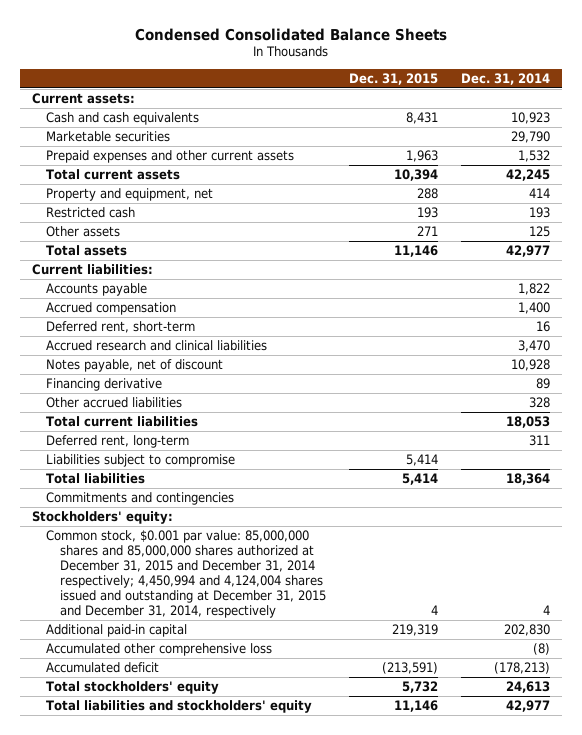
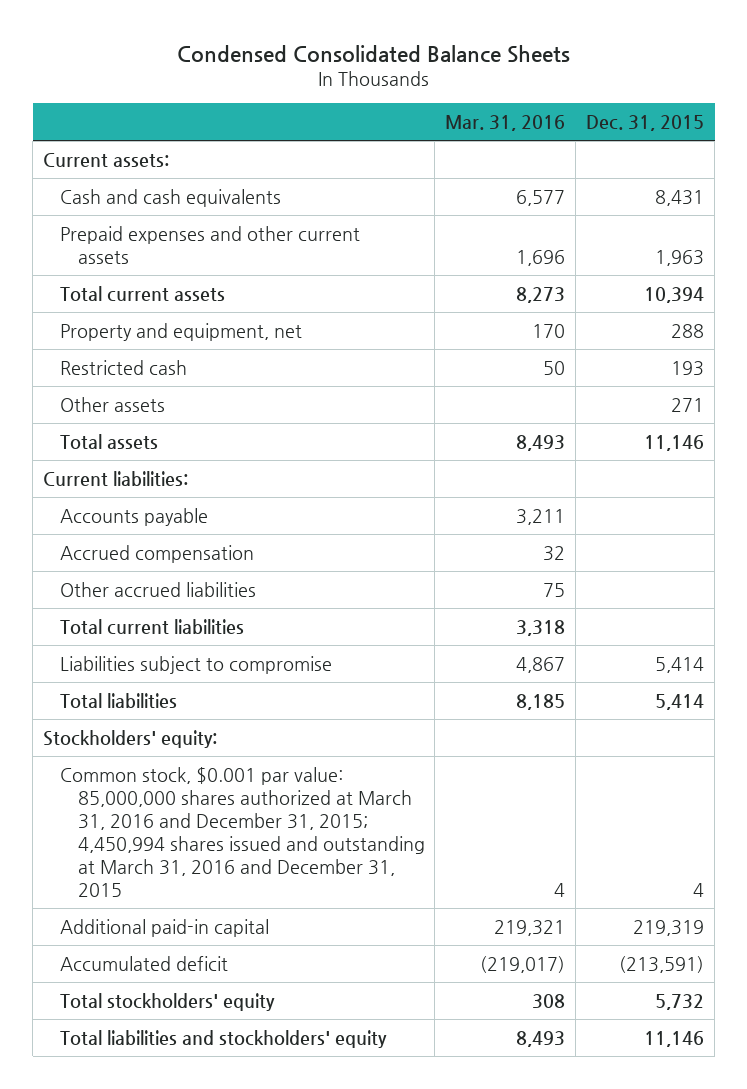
- | Dec. 31, 2015 | Dec. 31, 2014
+ | Mar. 31, 2016 | Dec. 31, 2015
- Marketable securities | | 29,790
- Deferred rent, short-term | | 16
- Accrued research and clinical liabilities | | 3,470
- Notes payable, net of discount | | 10,928
- Financing derivative | | 89
- Deferred rent, long-term | | 311
- Commitments and contingencies
- Common stock, $0.001 par value: 85,000,000 shares and 85,000,000 shares authorized at December 31, 2015 and December 31, 2014 respectively; 4,450,994 and 4,124,004 shares issued and outstanding at December 31, 2015 and December 31, 2014, respectively | 4 | 4
+ Common stock, $0.001 par value: 85,000,000 shares authorized at March 31, 2016 and December 31, 2015; 4,450,994 shares issued and outstanding at March 31, 2016 and December 31, 2015 | 4 | 4
- Accumulated other comprehensive loss | | (8)

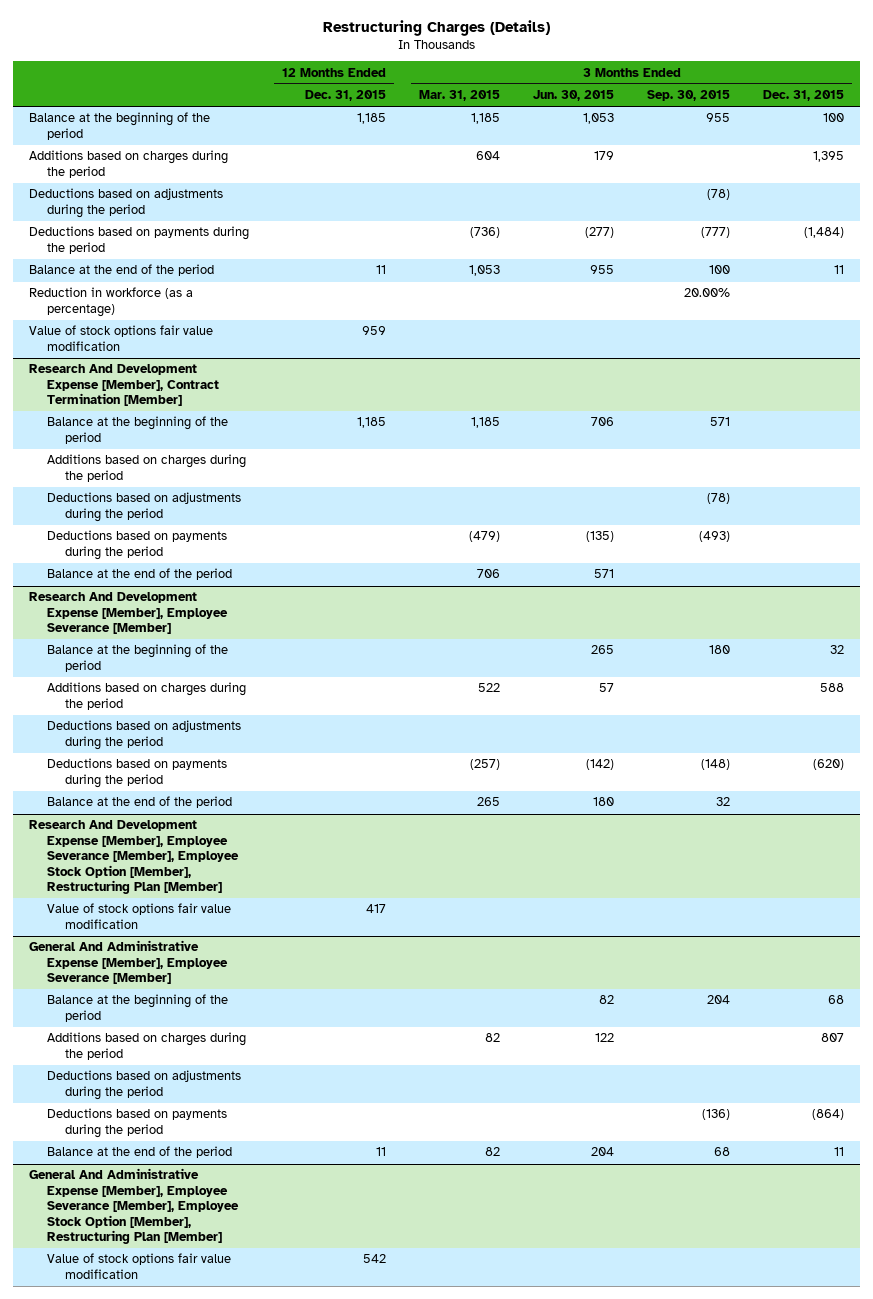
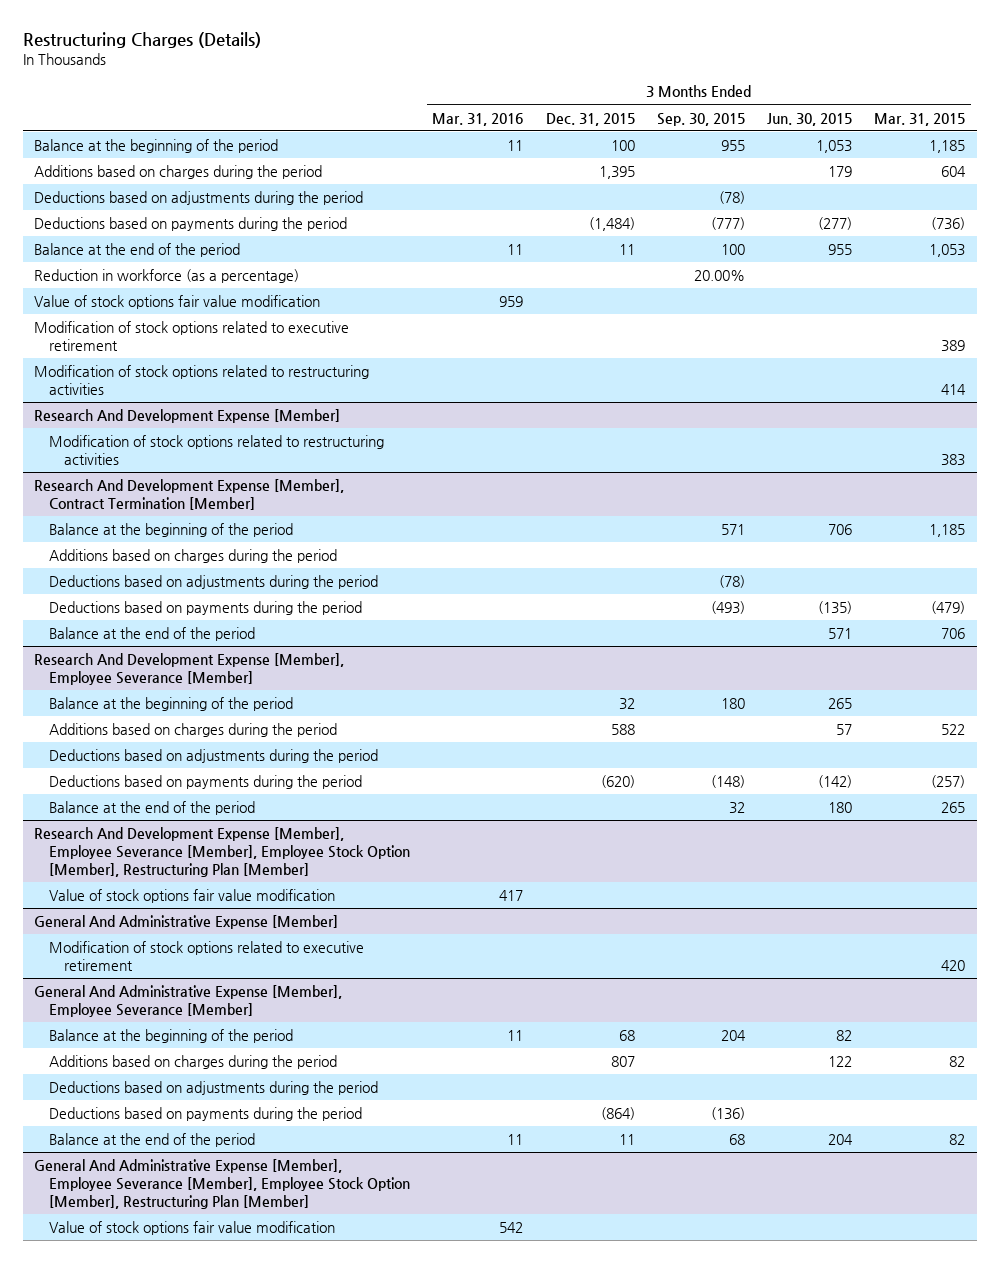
- | 12 Months Ended Dec. 31, 2015 | 3 Months Ended Mar. 31, 2015 | 3 Months Ended Jun. 30, 2015 | 3 Months Ended Sep. 30, 2015 | 3 Months Ended Dec. 31, 2015
+ | 3 Months Ended Mar. 31, 2016 | 3 Months Ended Dec. 31, 2015 | 3 Months Ended Sep. 30, 2015 | 3 Months Ended Jun. 30, 2015 | 3 Months Ended Mar. 31, 2015
+ Modification of stock options related to executive retirement | | | | | 389
+ Modification of stock options related to restructuring activities | | | | | 414
+ Research And Development Expense [Member]
+ Modification of stock options related to restructuring activities | | | | | 383
+ General And Administrative Expense [Member]
+ Modification of stock options related to executive retirement | | | | | 420

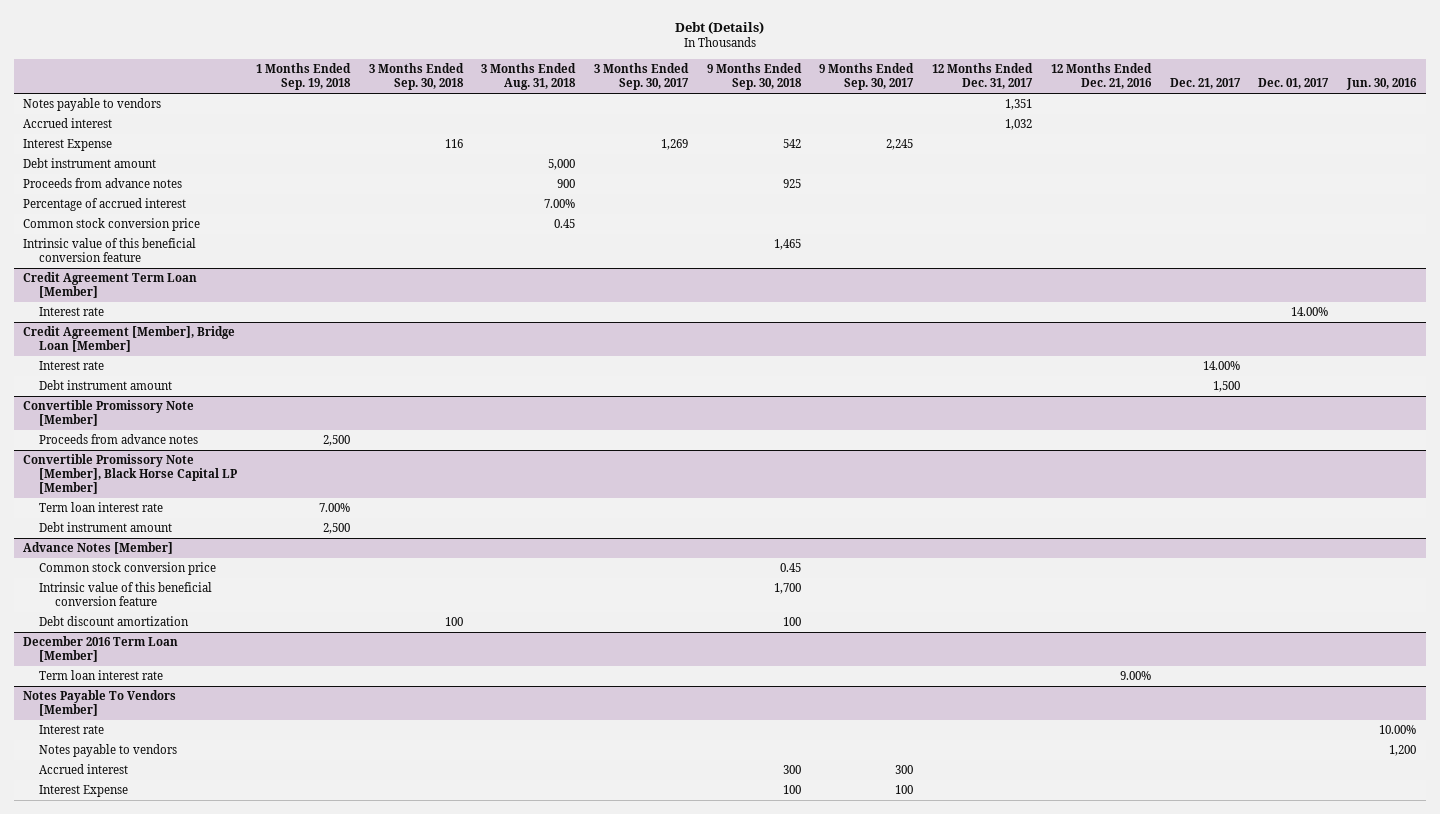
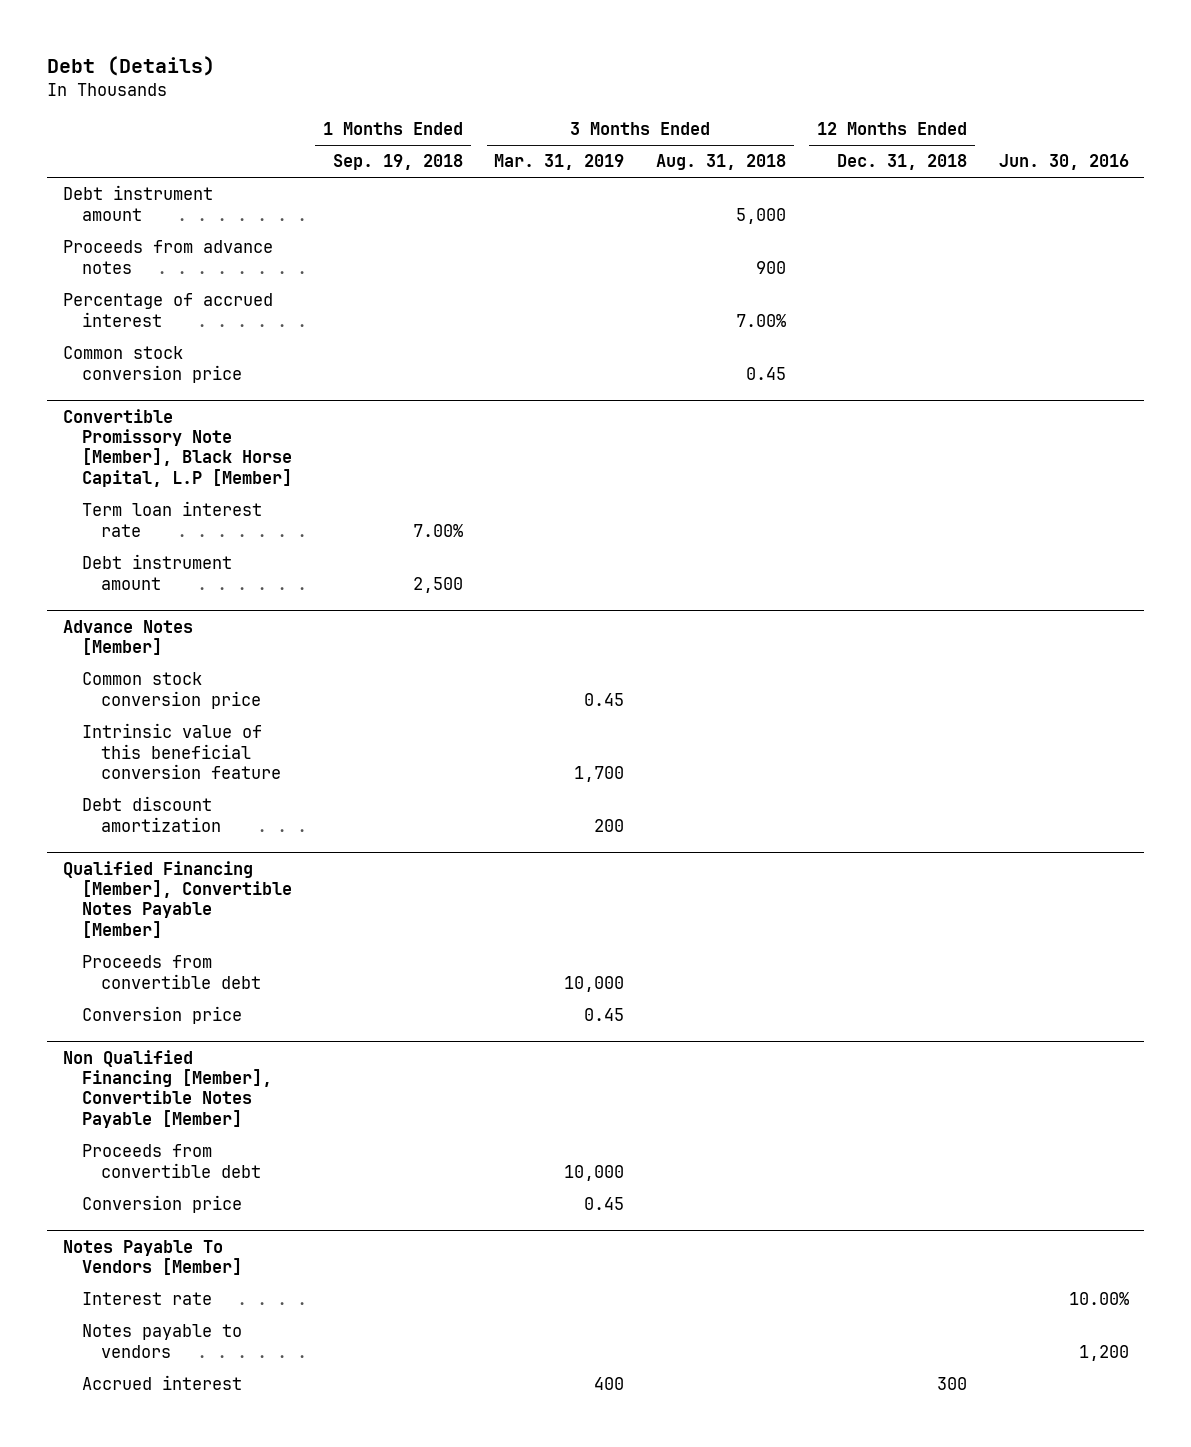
- | 1 Months Ended Sep. 19, 2018 | 3 Months Ended Sep. 30, 2018 | 3 Months Ended Aug. 31, 2018 | 3 Months Ended Sep. 30, 2017 | 9 Months Ended Sep. 30, 2018 | 9 Months Ended Sep. 30, 2017 | 12 Months Ended Dec. 31, 2017 | 12 Months Ended Dec. 21, 2016 | Dec. 21, 2017 | Dec. 01, 2017 | Jun. 30, 2016
+ | 1 Months Ended Sep. 19, 2018 | 3 Months Ended Mar. 31, 2019 | 3 Months Ended Aug. 31, 2018 | 12 Months Ended Dec. 31, 2018 | Jun. 30, 2016
- Notes payable to vendors | | | | | | | 1,351 | | | |
- Accrued interest | | | | | | | 1,032 | | | |
- Interest Expense | | 116 | | 1,269 | 542 | 2,245 | | | | |
- Intrinsic value of this beneficial conversion feature | | | | | 1,465 | | | | | |
- Credit Agreement Term Loan [Member]
- Interest rate | | | | | | | | | | 14.00% |
- Credit Agreement [Member], Bridge Loan [Member]
- Interest rate | | | | | | | | | 14.00% | |
- Debt instrument amount | | | | | | | | | 1,500 | |
- Convertible Promissory Note [Member]
- Proceeds from advance notes | 2,500 | | | | | | | | | |
- Convertible Promissory Note [Member], Black Horse Capital LP [Member]
+ Convertible Promissory Note [Member], Black Horse Capital, L.P [Member]
- December 2016 Term Loan [Member]
- Term loan interest rate | | | | | | | | 9.00% | | |
+ Qualified Financing [Member], Convertible Notes Payable [Member]
+ Proceeds from convertible debt | | 10,000 | | |
+ Conversion price | | 0.45 | | |
+ Non Qualified Financing [Member], Convertible Notes Payable [Member]
+ Proceeds from convertible debt | | 10,000 | | |
+ Conversion price | | 0.45 | | |
@ Notes Payable To Vendors [Member]
- Interest Expense | | | | | 100 | 100 | | | | |

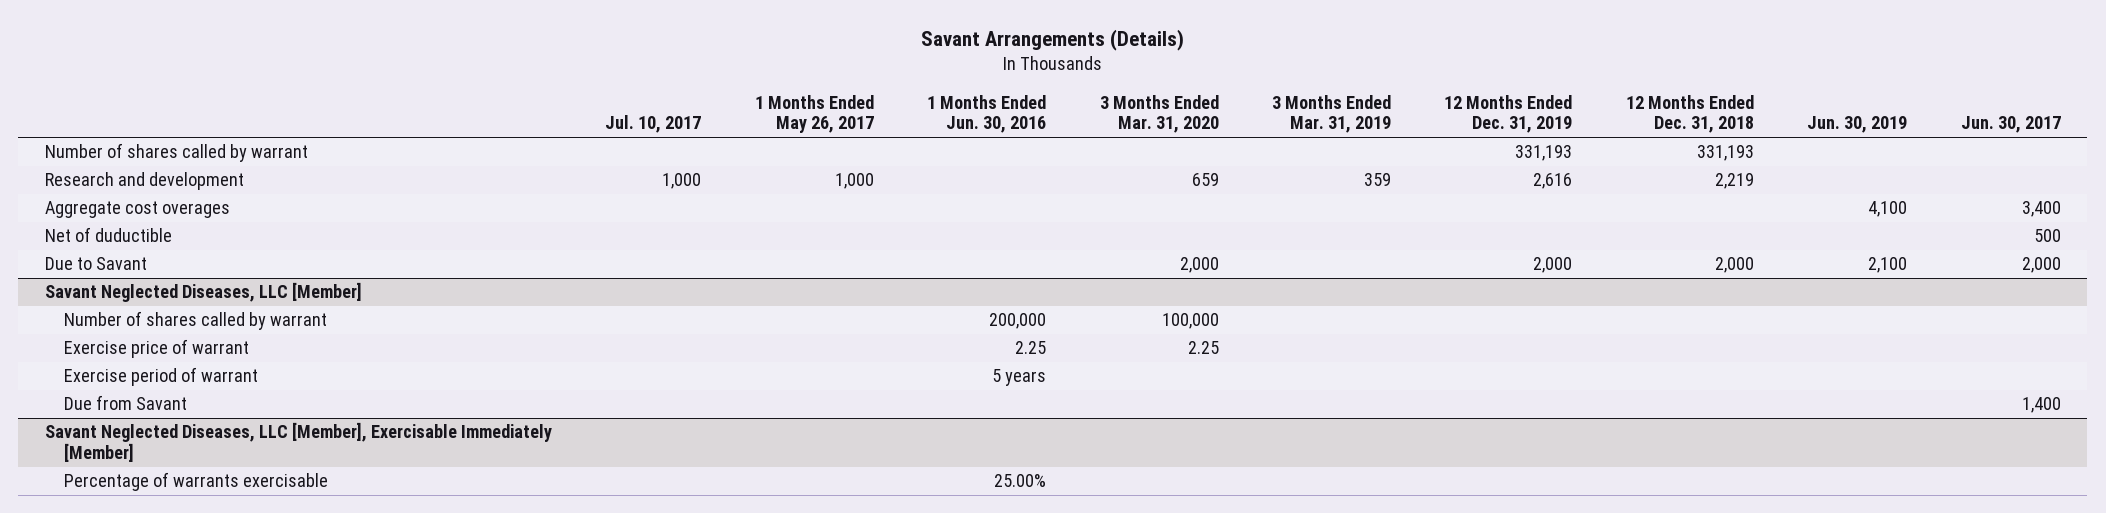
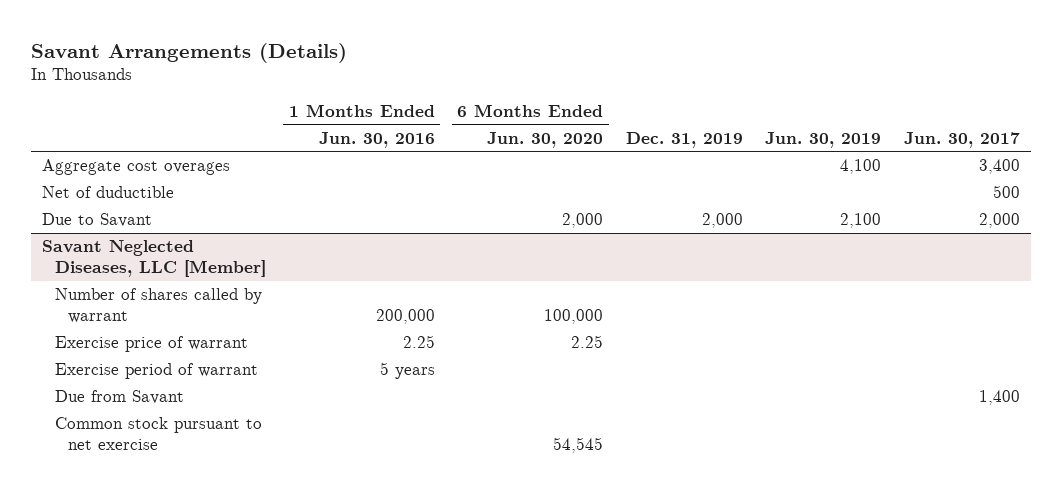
- | Jul. 10, 2017 | 1 Months Ended May 26, 2017 | 1 Months Ended Jun. 30, 2016 | 3 Months Ended Mar. 31, 2020 | 3 Months Ended Mar. 31, 2019 | 12 Months Ended Dec. 31, 2019 | 12 Months Ended Dec. 31, 2018 | Jun. 30, 2019 | Jun. 30, 2017
+ | 1 Months Ended Jun. 30, 2016 | 6 Months Ended Jun. 30, 2020 | Dec. 31, 2019 | Jun. 30, 2019 | Jun. 30, 2017
- Number of shares called by warrant | | | | | | 331,193 | 331,193 | |
- Research and development | 1,000 | 1,000 | | 659 | 359 | 2,616 | 2,219 | |
- Savant Neglected Diseases, LLC [Member], Exercisable Immediately [Member]
- Percentage of warrants exercisable | | | 25.00% | | | | | |
@ Savant Neglected Diseases, LLC [Member]
+ Common stock pursuant to net exercise | | 54,545 | | |

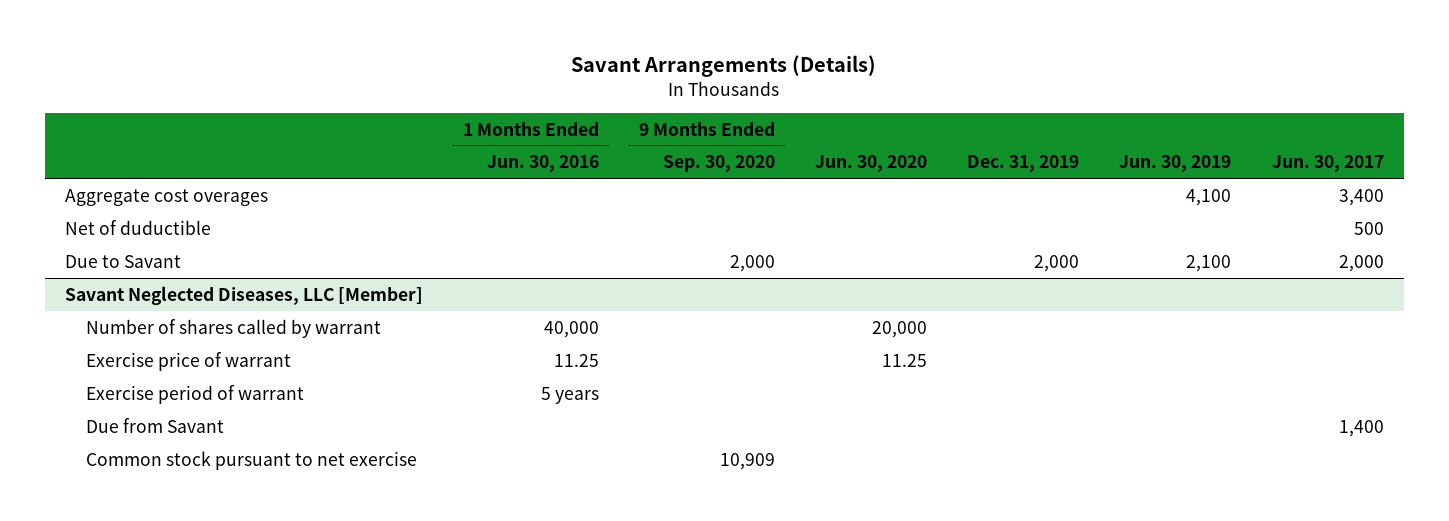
- | 1 Months Ended Jun. 30, 2016 | 6 Months Ended Jun. 30, 2020 | Dec. 31, 2019 | Jun. 30, 2019 | Jun. 30, 2017
+ | 1 Months Ended Jun. 30, 2016 | 9 Months Ended Sep. 30, 2020 | Jun. 30, 2020 | Dec. 31, 2019 | Jun. 30, 2019 | Jun. 30, 2017
@ Savant Neglected Diseases, LLC [Member]
- Number of shares called by warrant | 200,000 | 100,000 | | |
- Exercise price of warrant | 2.25 | 2.25 | | |
+ Number of shares called by warrant | 40,000 | | 20,000 | | |
+ Exercise price of warrant | 11.25 | | 11.25 | | |

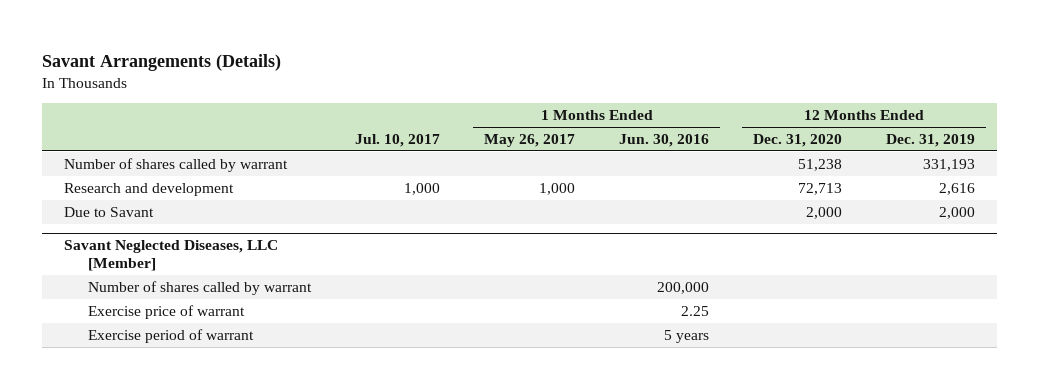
- | 1 Months Ended Jun. 30, 2016 | 9 Months Ended Sep. 30, 2020 | Jun. 30, 2020 | Dec. 31, 2019 | Jun. 30, 2019 | Jun. 30, 2017
+ | Jul. 10, 2017 | 1 Months Ended May 26, 2017 | 1 Months Ended Jun. 30, 2016 | 12 Months Ended Dec. 31, 2020 | 12 Months Ended Dec. 31, 2019
- Aggregate cost overages | | | | | 4,100 | 3,400
- Net of duductible | | | | | | 500
+ Number of shares called by warrant | | | | 51,238 | 331,193
+ Research and development | 1,000 | 1,000 | | 72,713 | 2,616
@ Savant Neglected Diseases, LLC [Member]
- Number of shares called by warrant | 40,000 | | 20,000 | | |
- Exercise price of warrant | 11.25 | | 11.25 | | |
+ Number of shares called by warrant | | | 200,000 | |
+ Exercise price of warrant | | | 2.25 | |
- Due from Savant | | | | | | 1,400
- Common stock pursuant to net exercise | | 10,909 | | | |

